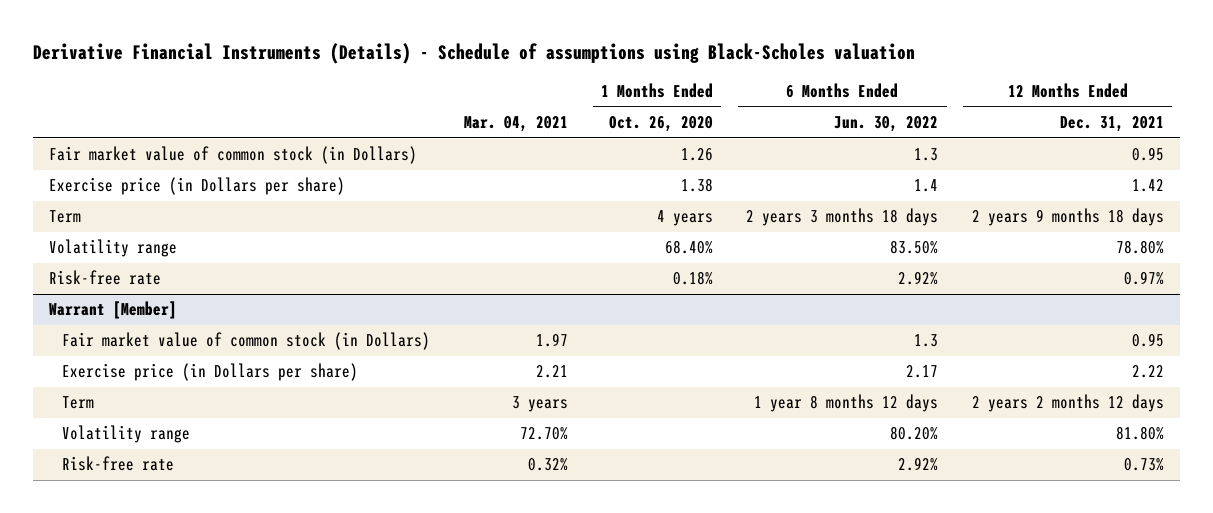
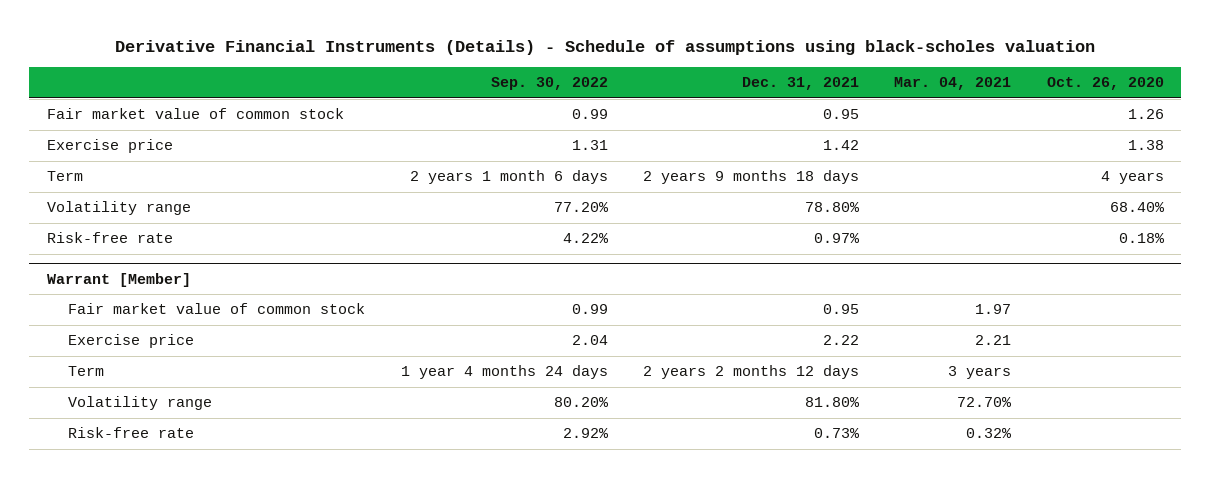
- Derivative Financial Instruments (Details) - Schedule of assumptions using Black-Scholes valuation
+ Derivative Financial Instruments (Details) - Schedule of assumptions using black-scholes valuation
- | Mar. 04, 2021 | 1 Months Ended Oct. 26, 2020 | 6 Months Ended Jun. 30, 2022 | 12 Months Ended Dec. 31, 2021
+ | Sep. 30, 2022 | Dec. 31, 2021 | Mar. 04, 2021 | Oct. 26, 2020
- Fair market value of common stock (in Dollars) | | 1.26 | 1.3 | 0.95
- Exercise price (in Dollars per share) | | 1.38 | 1.4 | 1.42
+ Fair market value of common stock | 0.99 | 0.95 | | 1.26
+ Exercise price | 1.31 | 1.42 | | 1.38
@ Warrant [Member]
- Fair market value of common stock (in Dollars) | 1.97 | | 1.3 | 0.95
- Exercise price (in Dollars per share) | 2.21 | | 2.17 | 2.22
+ Fair market value of common stock | 0.99 | 0.95 | 1.97 |
+ Exercise price | 2.04 | 2.22 | 2.21 |

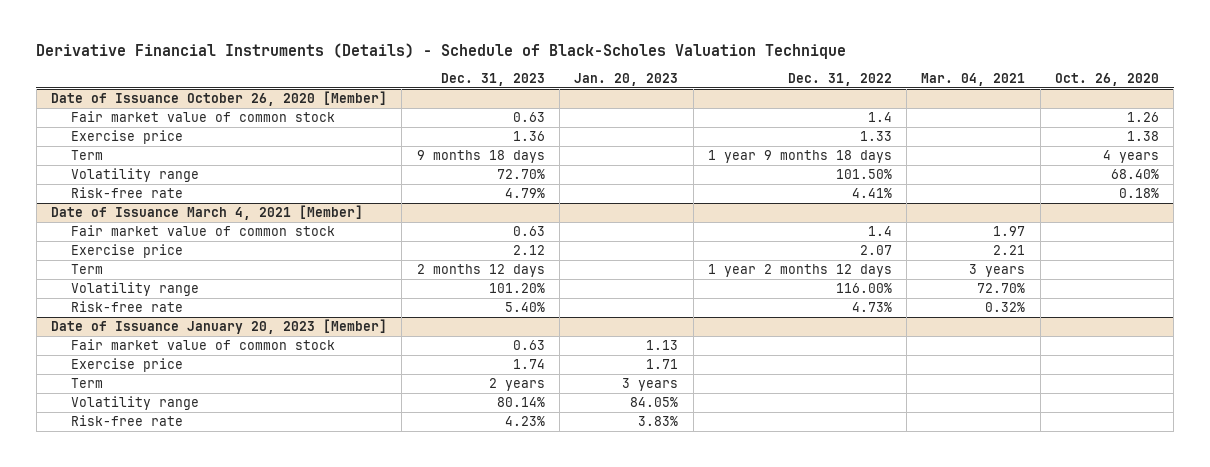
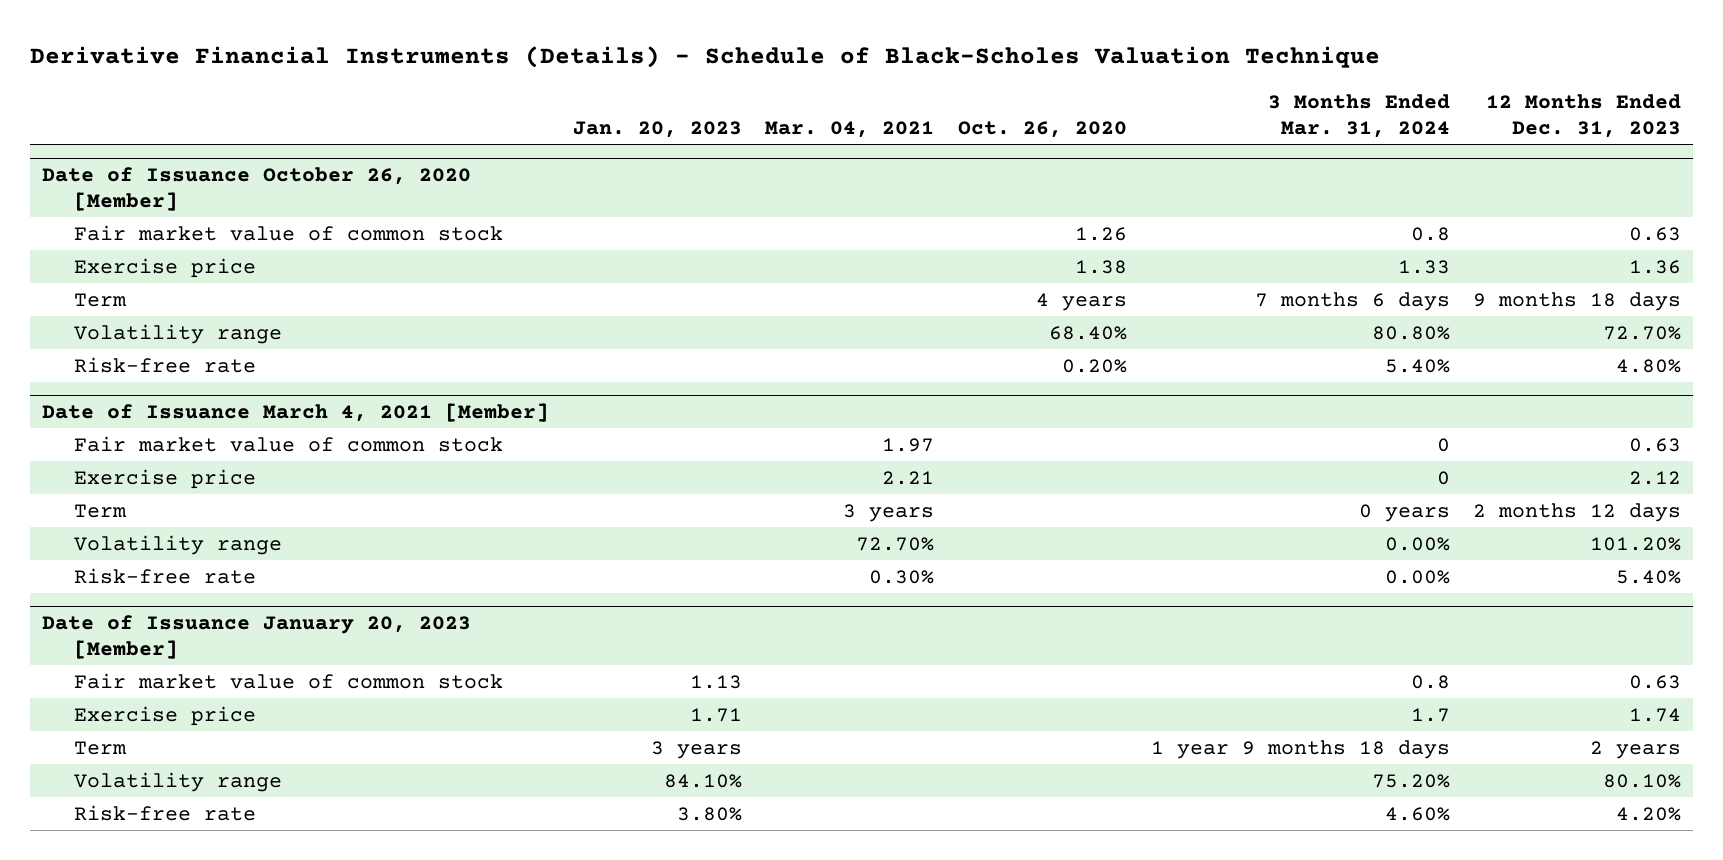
- | Dec. 31, 2023 | Jan. 20, 2023 | Dec. 31, 2022 | Mar. 04, 2021 | Oct. 26, 2020
+ | Jan. 20, 2023 | Mar. 04, 2021 | Oct. 26, 2020 | 3 Months Ended Mar. 31, 2024 | 12 Months Ended Dec. 31, 2023
@ Date of Issuance October 26, 2020 [Member]
- Risk-free rate | 4.79% | | 4.41% | | 0.18%
+ Risk-free rate | | | 0.20% | 5.40% | 4.80%
@ Date of Issuance March 4, 2021 [Member]
- Risk-free rate | 5.40% | | 4.73% | 0.32% |
+ Risk-free rate | | 0.30% | | 0.00% | 5.40%
@ Date of Issuance January 20, 2023 [Member]
- Volatility range | 80.14% | 84.05% | | |
- Risk-free rate | 4.23% | 3.83% | | |
+ Volatility range | 84.10% | | | 75.20% | 80.10%
+ Risk-free rate | 3.80% | | | 4.60% | 4.20%

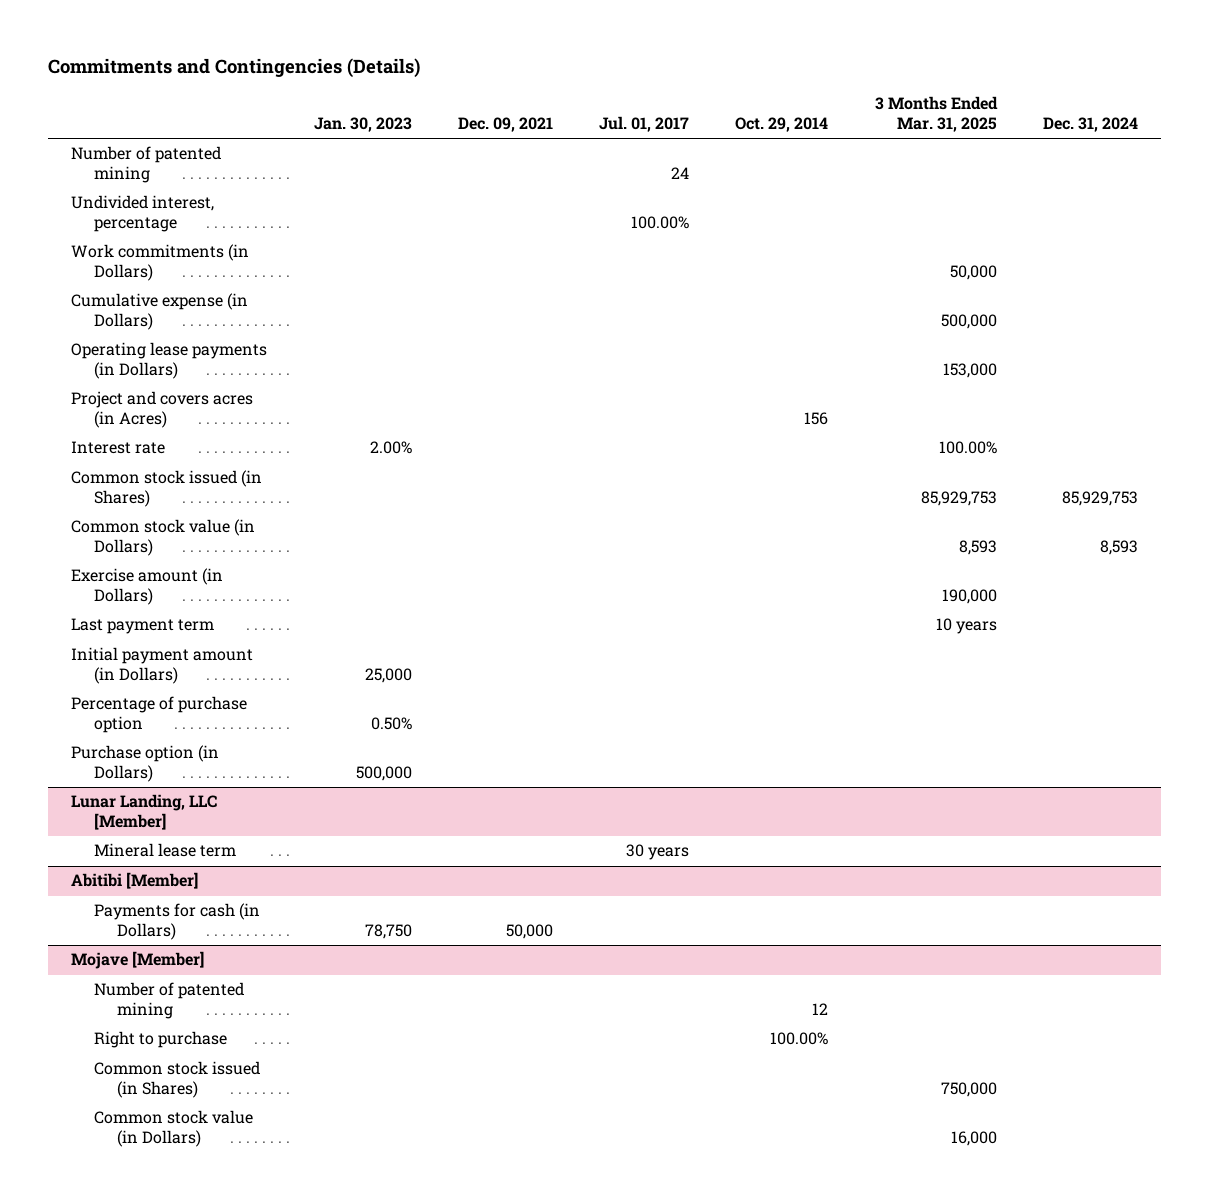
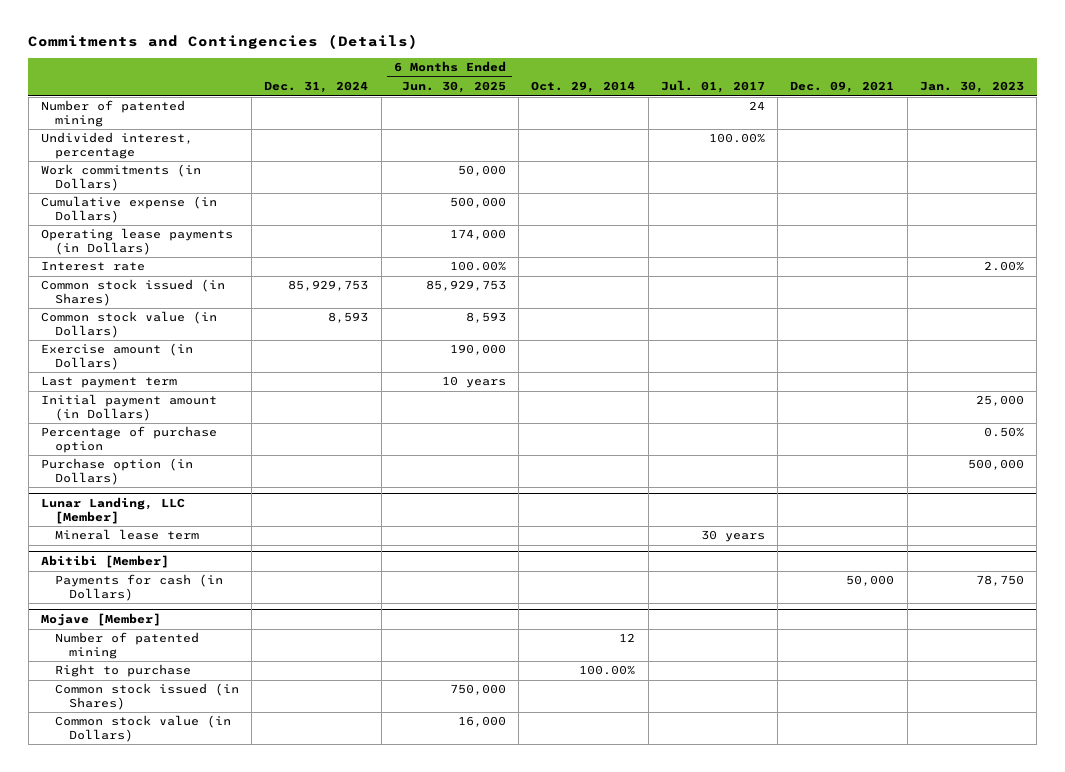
- | Jan. 30, 2023 | Dec. 09, 2021 | Jul. 01, 2017 | Oct. 29, 2014 | 3 Months Ended Mar. 31, 2025 | Dec. 31, 2024
+ | Dec. 31, 2024 | 6 Months Ended Jun. 30, 2025 | Oct. 29, 2014 | Jul. 01, 2017 | Dec. 09, 2021 | Jan. 30, 2023
- Project and covers acres (in Acres) | | | | 156 | |

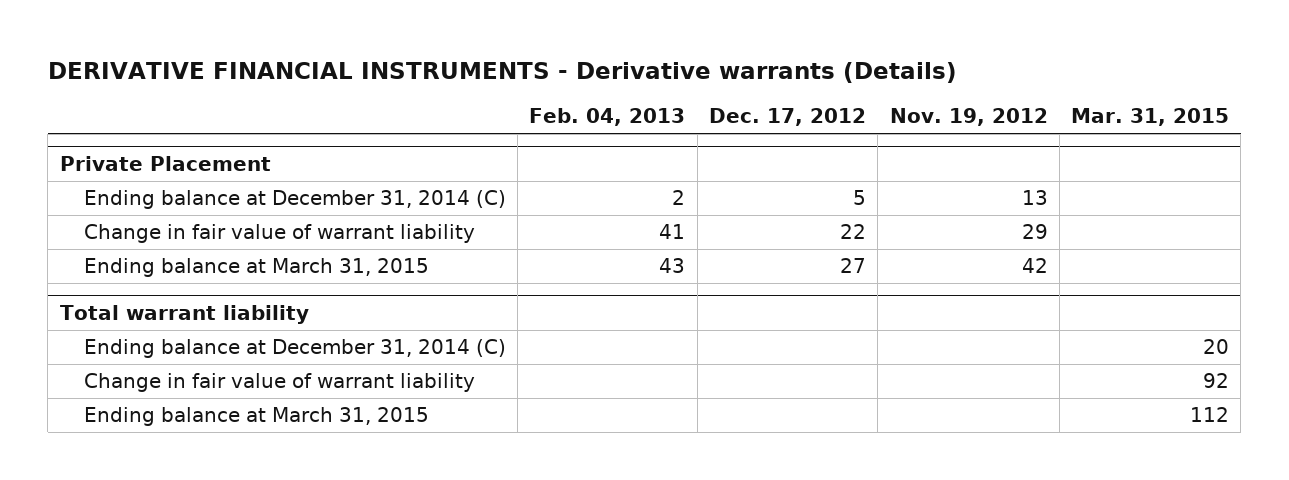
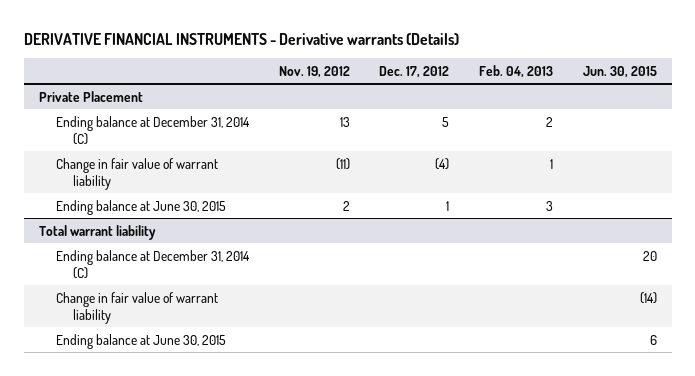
- | Feb. 04, 2013 | Dec. 17, 2012 | Nov. 19, 2012 | Mar. 31, 2015
+ | Nov. 19, 2012 | Dec. 17, 2012 | Feb. 04, 2013 | Jun. 30, 2015
@ Private Placement
- Change in fair value of warrant liability | 41 | 22 | 29 |
- Ending balance at March 31, 2015 | 43 | 27 | 42 |
+ Change in fair value of warrant liability | (11) | (4) | 1 |
+ Ending balance at June 30, 2015 | 2 | 1 | 3 |
@ Total warrant liability
- Ending balance at March 31, 2015 | | | | 112
+ Ending balance at June 30, 2015 | | | | 6

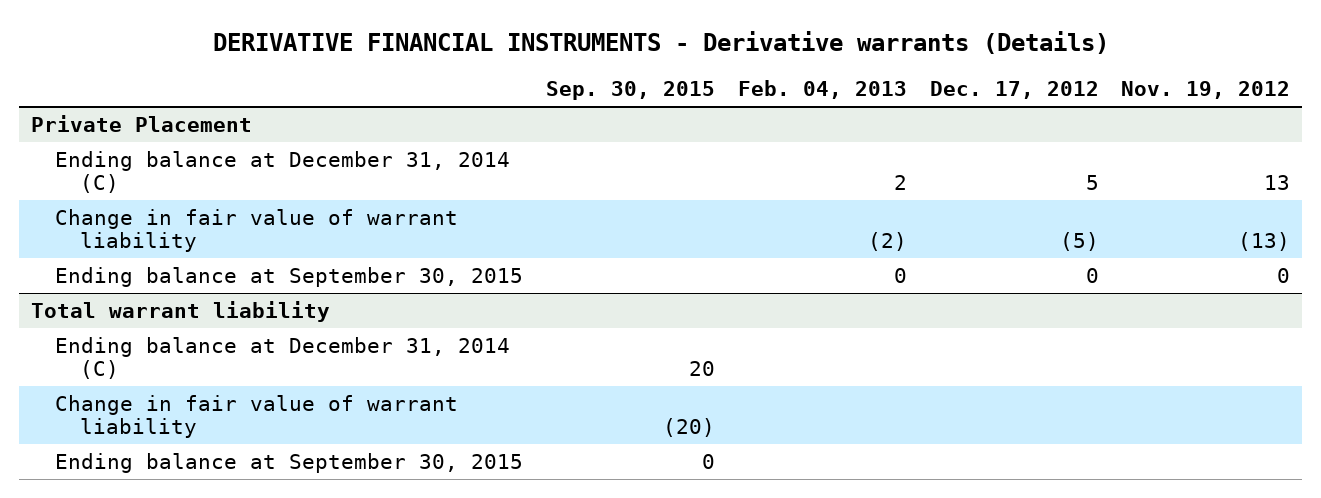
- | Nov. 19, 2012 | Dec. 17, 2012 | Feb. 04, 2013 | Jun. 30, 2015
+ | Sep. 30, 2015 | Feb. 04, 2013 | Dec. 17, 2012 | Nov. 19, 2012
@ Private Placement
- Change in fair value of warrant liability | (11) | (4) | 1 |
- Ending balance at June 30, 2015 | 2 | 1 | 3 |
+ Change in fair value of warrant liability | | (2) | (5) | (13)
+ Ending balance at September 30, 2015 | | 0 | 0 | 0
@ Total warrant liability
- Ending balance at June 30, 2015 | | | | 6
+ Ending balance at September 30, 2015 | 0 | | |

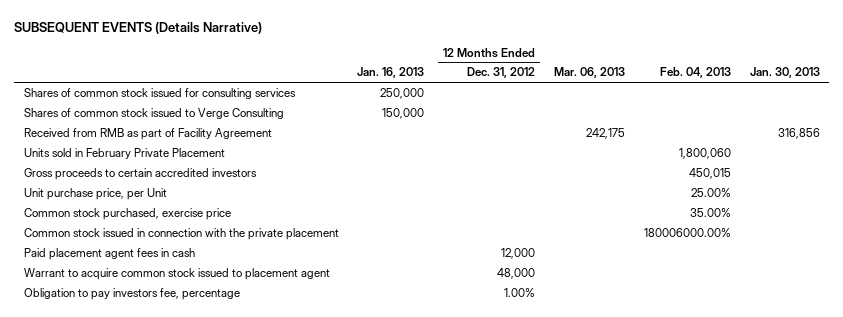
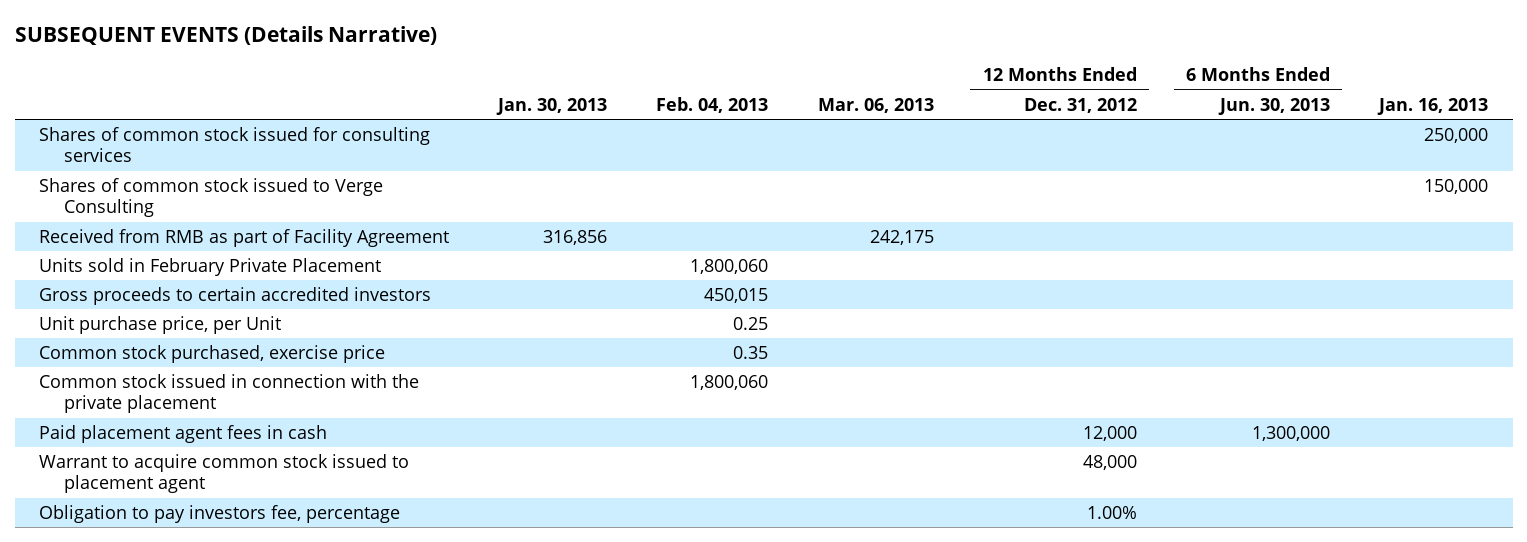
- | Jan. 16, 2013 | 12 Months Ended Dec. 31, 2012 | Mar. 06, 2013 | Feb. 04, 2013 | Jan. 30, 2013
+ | Jan. 30, 2013 | Feb. 04, 2013 | Mar. 06, 2013 | 12 Months Ended Dec. 31, 2012 | 6 Months Ended Jun. 30, 2013 | Jan. 16, 2013
- Unit purchase price, per Unit | | | | 25.00% |
- Common stock purchased, exercise price | | | | 35.00% |
- Common stock issued in connection with the private placement | | | | 180006000.00% |
+ Unit purchase price, per Unit | | 0.25 | | | |
+ Common stock purchased, exercise price | | 0.35 | | | |
+ Common stock issued in connection with the private placement | | 1,800,060 | | | |

